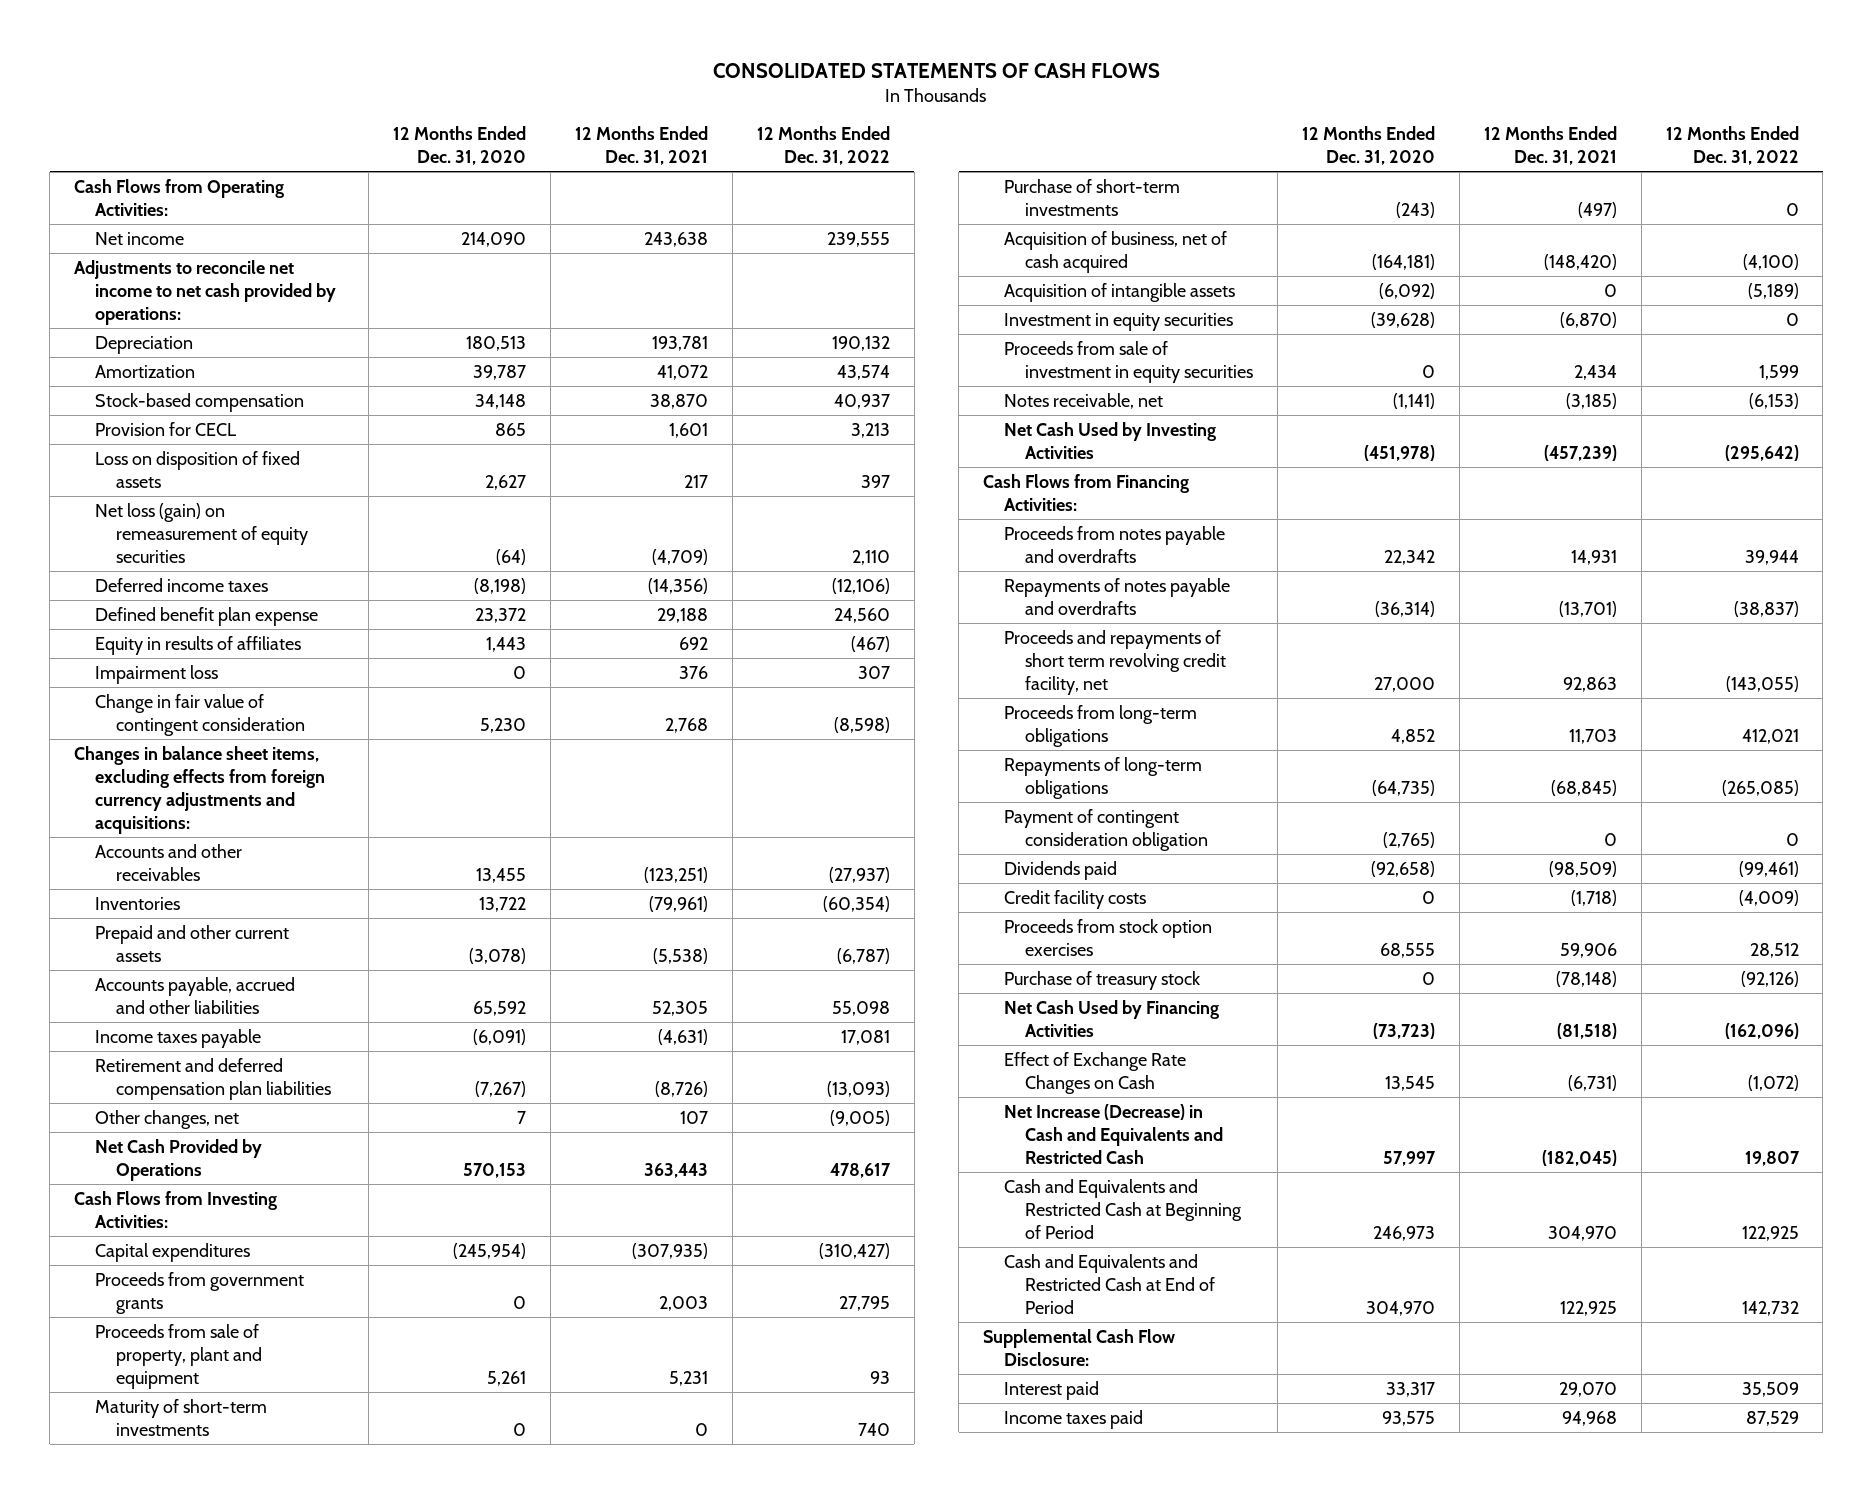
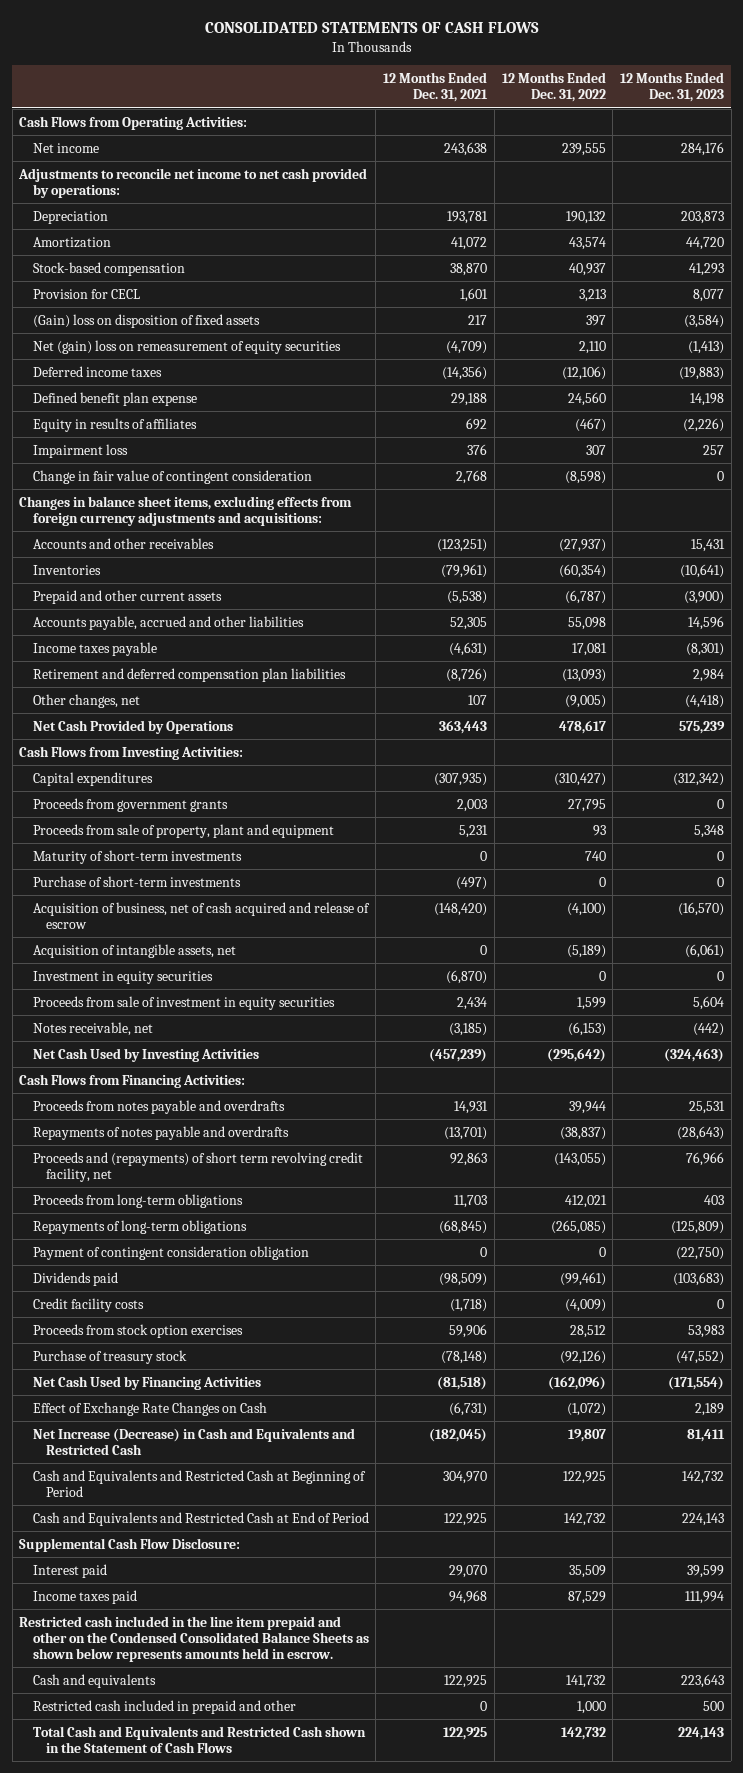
- | 12 Months Ended Dec. 31, 2020 | 12 Months Ended Dec. 31, 2021 | 12 Months Ended Dec. 31, 2022
+ | 12 Months Ended Dec. 31, 2021 | 12 Months Ended Dec. 31, 2022 | 12 Months Ended Dec. 31, 2023
- Loss on disposition of fixed assets | 2,627 | 217 | 397
- Net loss (gain) on remeasurement of equity securities | (64) | (4,709) | 2,110
+ (Gain) loss on disposition of fixed assets | 217 | 397 | (3,584)
+ Net (gain) loss on remeasurement of equity securities | (4,709) | 2,110 | (1,413)
- Acquisition of business, net of cash acquired | (164,181) | (148,420) | (4,100)
- Acquisition of intangible assets | (6,092) | 0 | (5,189)
+ Acquisition of business, net of cash acquired and release of escrow | (148,420) | (4,100) | (16,570)
+ Acquisition of intangible assets, net | 0 | (5,189) | (6,061)
- Proceeds and repayments of short term revolving credit facility, net | 27,000 | 92,863 | (143,055)
+ Proceeds and (repayments) of short term revolving credit facility, net | 92,863 | (143,055) | 76,966
+ Restricted cash included in the line item prepaid and other on the Condensed Consolidated Balance Sheets as shown below represents amounts held in escrow.
+ Cash and equivalents | 122,925 | 141,732 | 223,643
+ Restricted cash included in prepaid and other | 0 | 1,000 | 500
+ Total Cash and Equivalents and Restricted Cash shown in the Statement of Cash Flows | 122,925 | 142,732 | 224,143

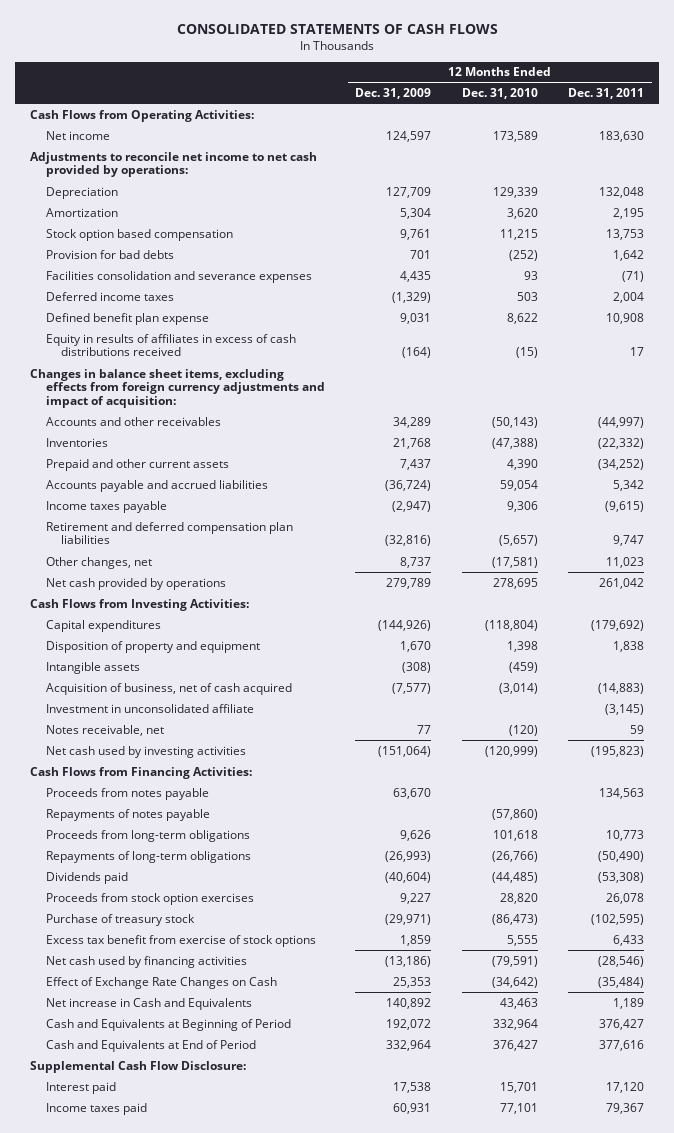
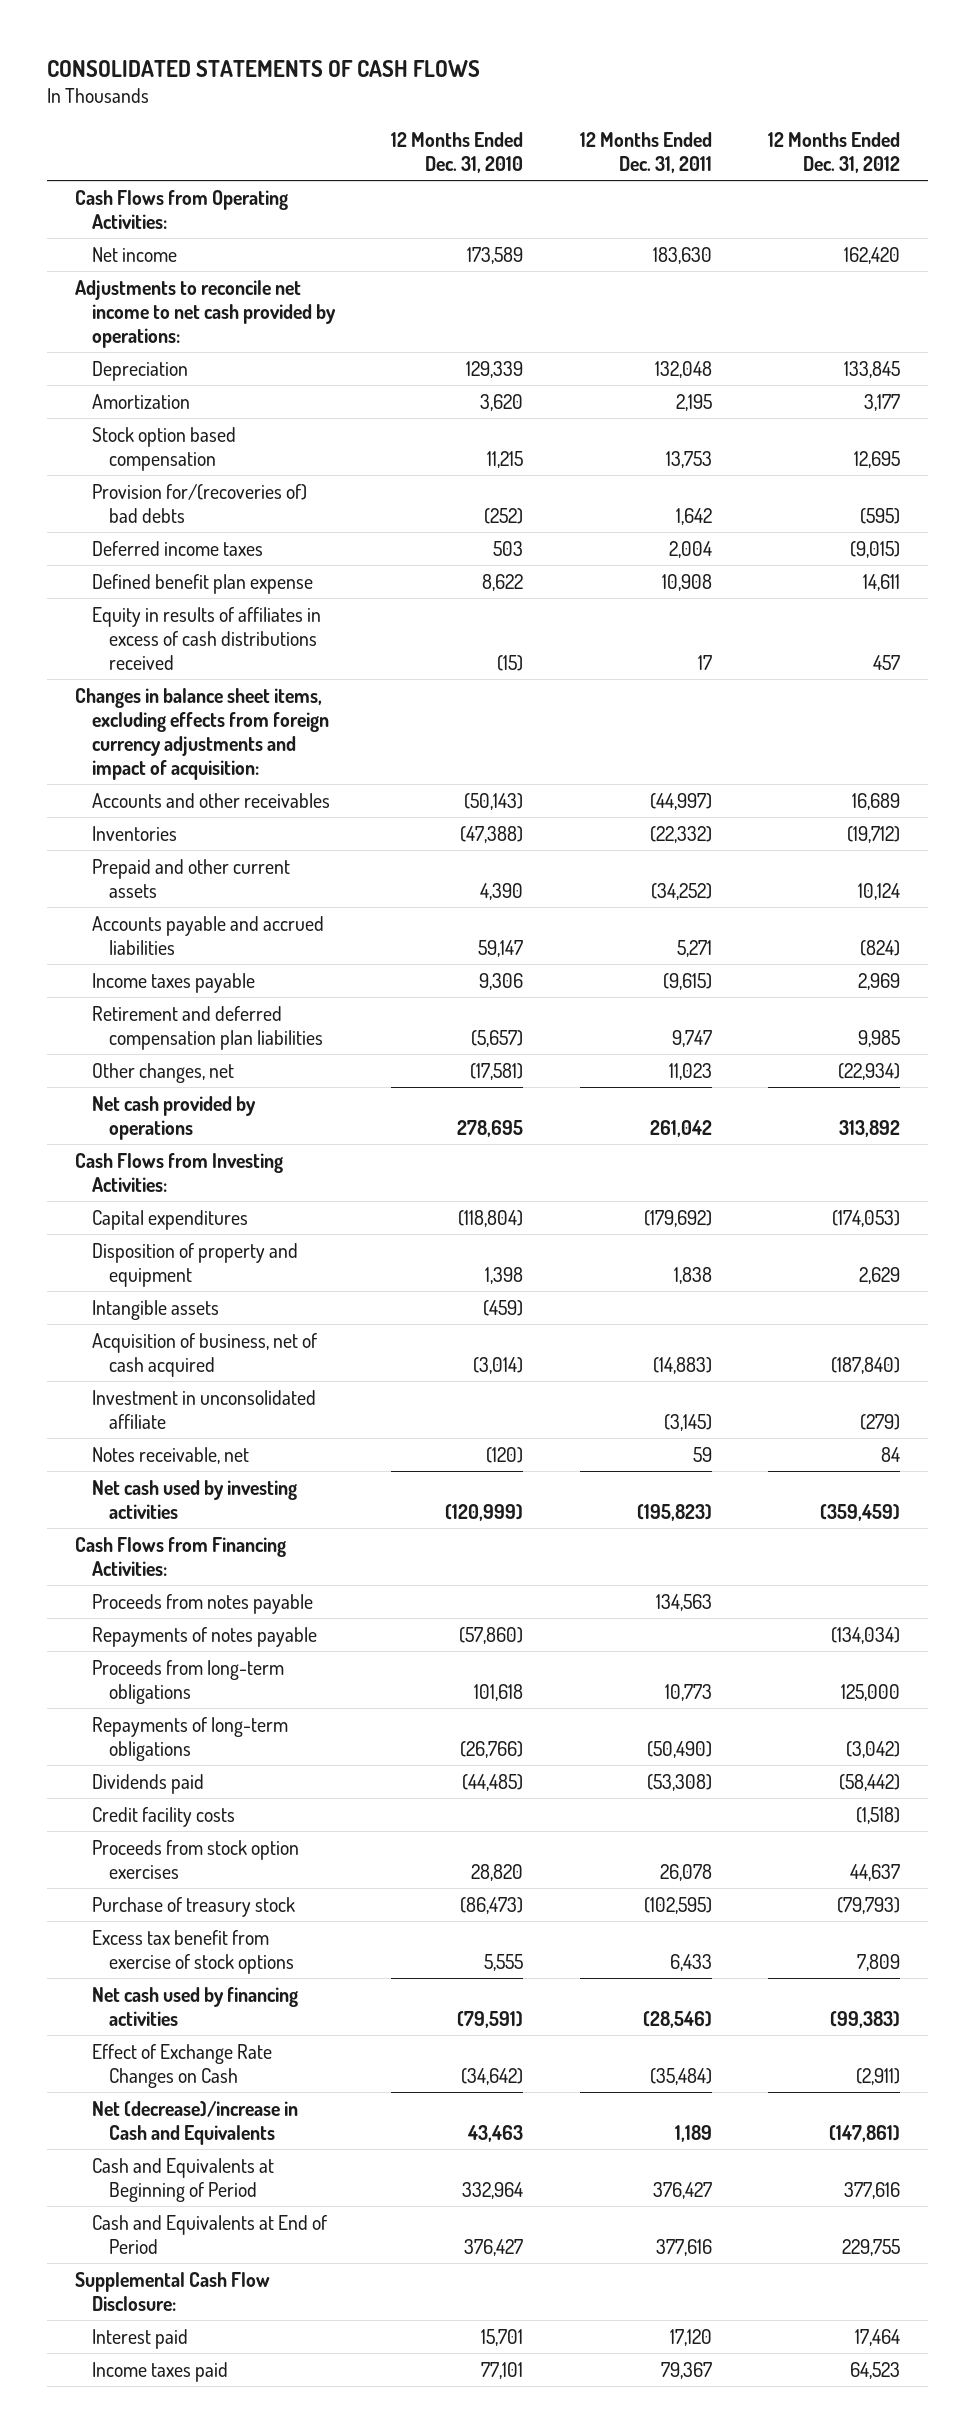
- | 12 Months Ended Dec. 31, 2009 | 12 Months Ended Dec. 31, 2010 | 12 Months Ended Dec. 31, 2011
+ | 12 Months Ended Dec. 31, 2010 | 12 Months Ended Dec. 31, 2011 | 12 Months Ended Dec. 31, 2012
- Provision for bad debts | 701 | (252) | 1,642
- Facilities consolidation and severance expenses | 4,435 | 93 | (71)
+ Provision for/(recoveries of) bad debts | (252) | 1,642 | (595)
- Accounts payable and accrued liabilities | (36,724) | 59,054 | 5,342
+ Accounts payable and accrued liabilities | 59,147 | 5,271 | (824)
+ Credit facility costs | | | (1,518)
- Net increase in Cash and Equivalents | 140,892 | 43,463 | 1,189
+ Net (decrease)/increase in Cash and Equivalents | 43,463 | 1,189 | (147,861)

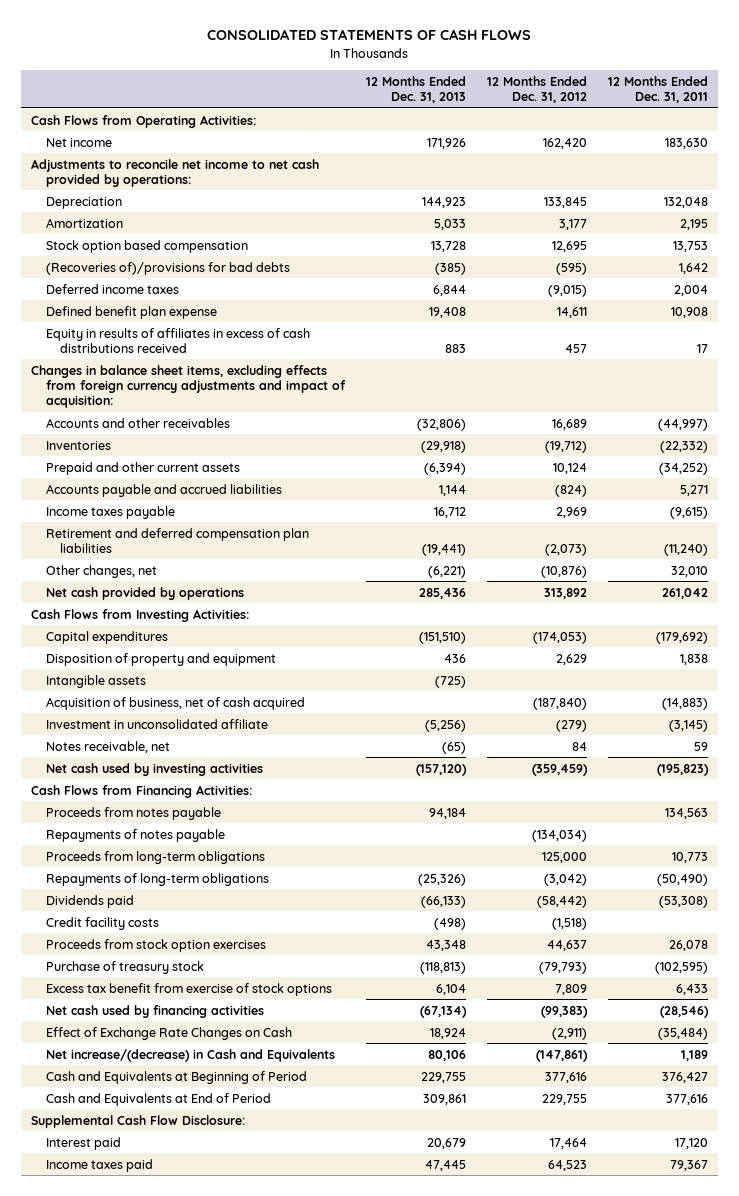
- | 12 Months Ended Dec. 31, 2010 | 12 Months Ended Dec. 31, 2011 | 12 Months Ended Dec. 31, 2012
+ | 12 Months Ended Dec. 31, 2013 | 12 Months Ended Dec. 31, 2012 | 12 Months Ended Dec. 31, 2011
- Provision for/(recoveries of) bad debts | (252) | 1,642 | (595)
+ (Recoveries of)/provisions for bad debts | (385) | (595) | 1,642
- Retirement and deferred compensation plan liabilities | (5,657) | 9,747 | 9,985
- Other changes, net | (17,581) | 11,023 | (22,934)
+ Retirement and deferred compensation plan liabilities | (19,441) | (2,073) | (11,240)
+ Other changes, net | (6,221) | (10,876) | 32,010
- Net (decrease)/increase in Cash and Equivalents | 43,463 | 1,189 | (147,861)
+ Net increase/(decrease) in Cash and Equivalents | 80,106 | (147,861) | 1,189

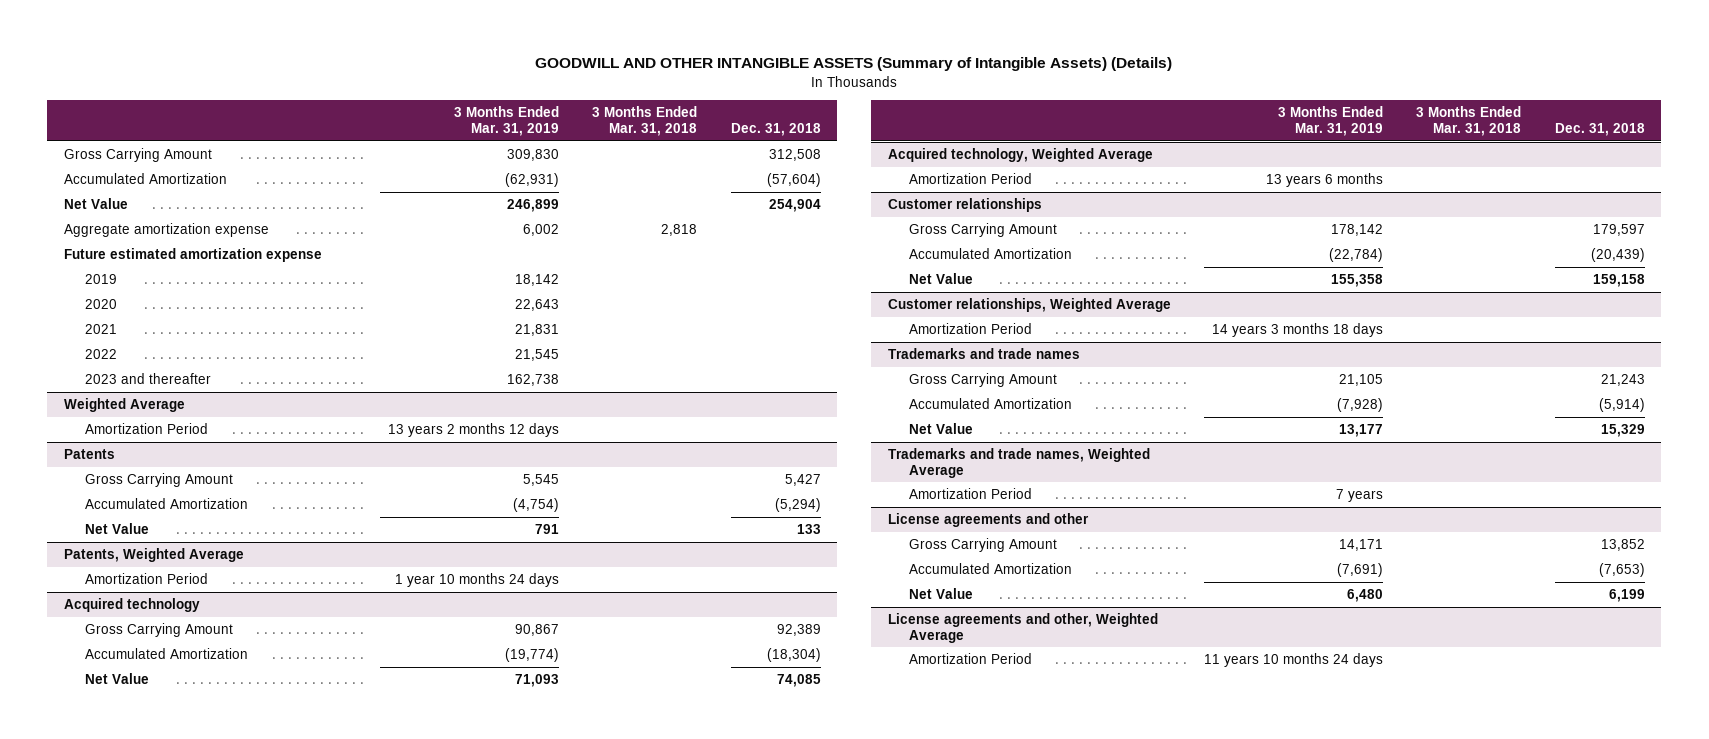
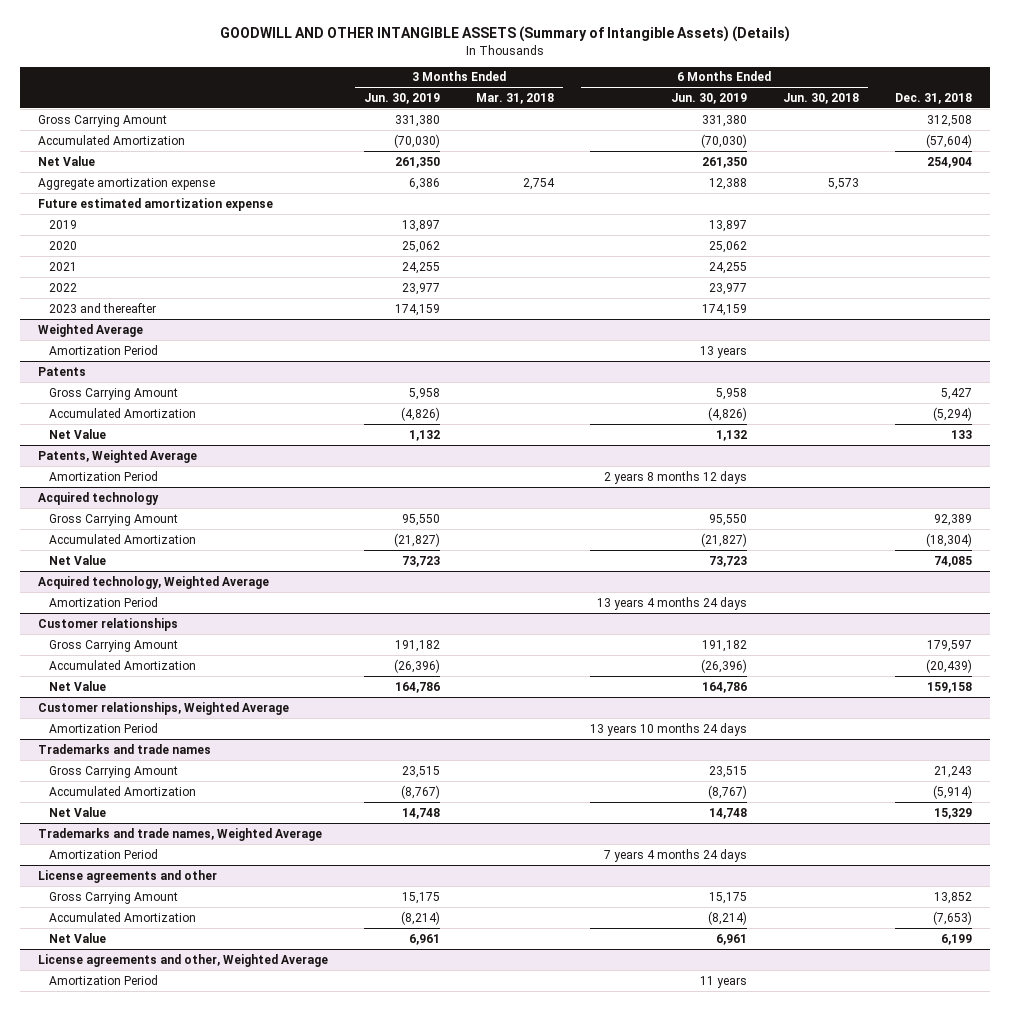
- | 3 Months Ended Mar. 31, 2019 | 3 Months Ended Mar. 31, 2018 | Dec. 31, 2018
+ | 3 Months Ended Jun. 30, 2019 | 3 Months Ended Mar. 31, 2018 | 6 Months Ended Jun. 30, 2019 | 6 Months Ended Jun. 30, 2018 | Dec. 31, 2018
- Aggregate amortization expense | 6,002 | 2,818 |
+ Aggregate amortization expense | 6,386 | 2,754 | 12,388 | 5,573 |

